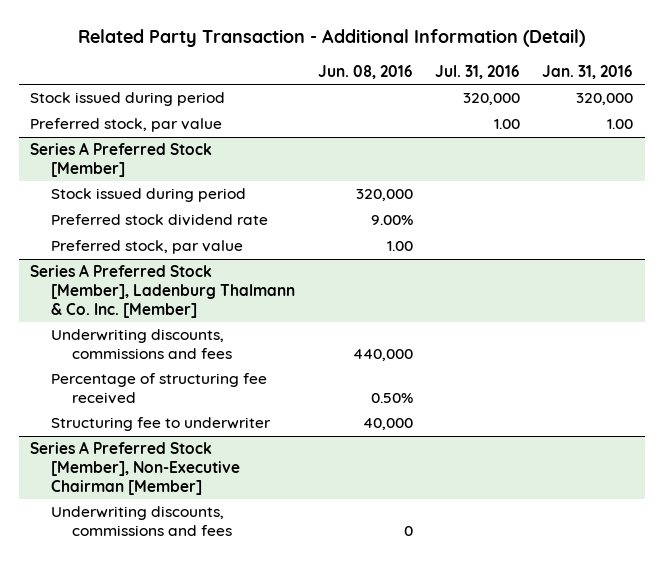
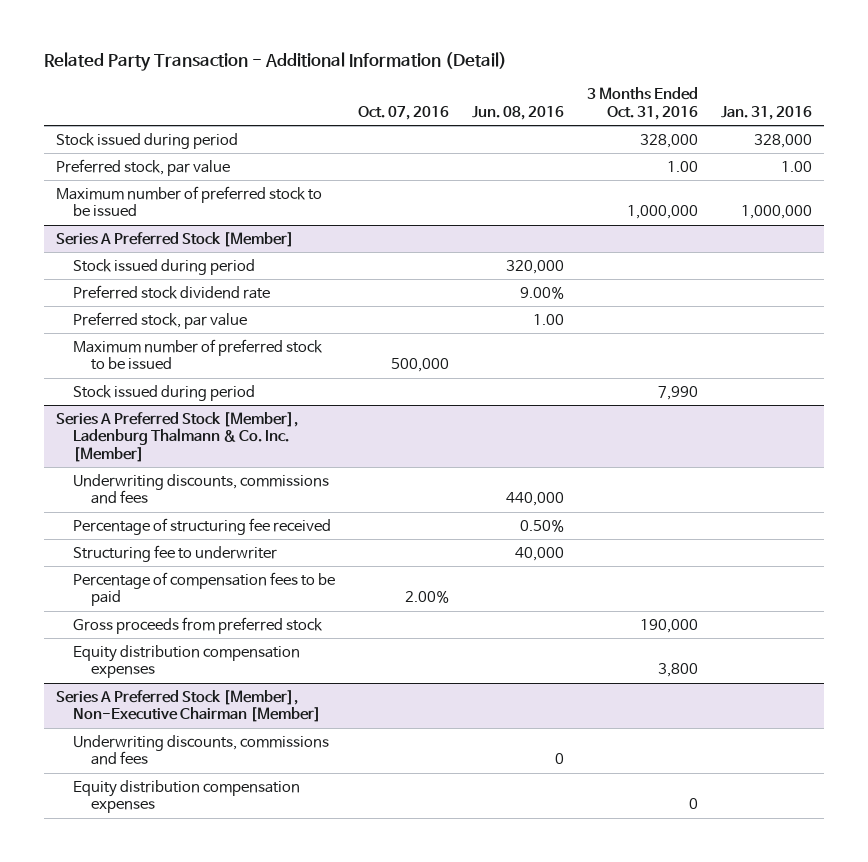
- | Jun. 08, 2016 | Jul. 31, 2016 | Jan. 31, 2016
+ | Oct. 07, 2016 | Jun. 08, 2016 | 3 Months Ended Oct. 31, 2016 | Jan. 31, 2016
- Stock issued during period | | 320,000 | 320,000
+ Stock issued during period | | | 328,000 | 328,000
+ Maximum number of preferred stock to be issued | | | 1,000,000 | 1,000,000
@ Series A Preferred Stock [Member]
+ Maximum number of preferred stock to be issued | 500,000 | | |
+ Stock issued during period | | | 7,990 |
@ Series A Preferred Stock [Member], Ladenburg Thalmann & Co. Inc. [Member]
+ Percentage of compensation fees to be paid | 2.00% | | |
+ Gross proceeds from preferred stock | | | 190,000 |
+ Equity distribution compensation expenses | | | 3,800 |
@ Series A Preferred Stock [Member], Non-Executive Chairman [Member]
+ Equity distribution compensation expenses | | | 0 |

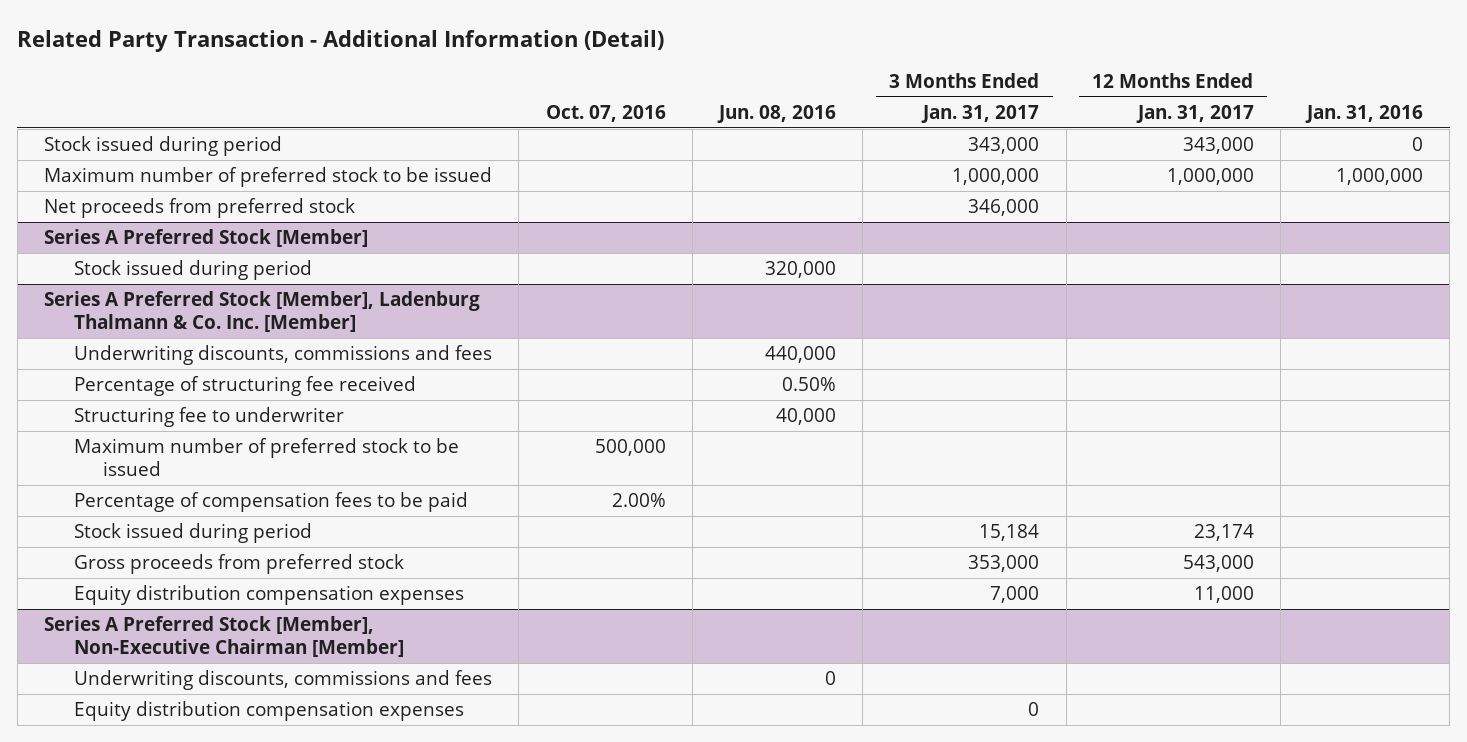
- | Oct. 07, 2016 | Jun. 08, 2016 | 3 Months Ended Oct. 31, 2016 | Jan. 31, 2016
+ | Oct. 07, 2016 | Jun. 08, 2016 | 3 Months Ended Jan. 31, 2017 | 12 Months Ended Jan. 31, 2017 | Jan. 31, 2016
- Stock issued during period | | | 328,000 | 328,000
- Preferred stock, par value | | | 1.00 | 1.00
+ Stock issued during period | | | 343,000 | 343,000 | 0
+ Net proceeds from preferred stock | | | 346,000 | |
@ Series A Preferred Stock [Member]
- Preferred stock dividend rate | | 9.00% | |
- Preferred stock, par value | | 1.00 | |
- Maximum number of preferred stock to be issued | 500,000 | | |
- Stock issued during period | | | 7,990 |
@ Series A Preferred Stock [Member], Ladenburg Thalmann & Co. Inc. [Member]
+ Maximum number of preferred stock to be issued | 500,000 | | | |
+ Stock issued during period | | | 15,184 | 23,174 |

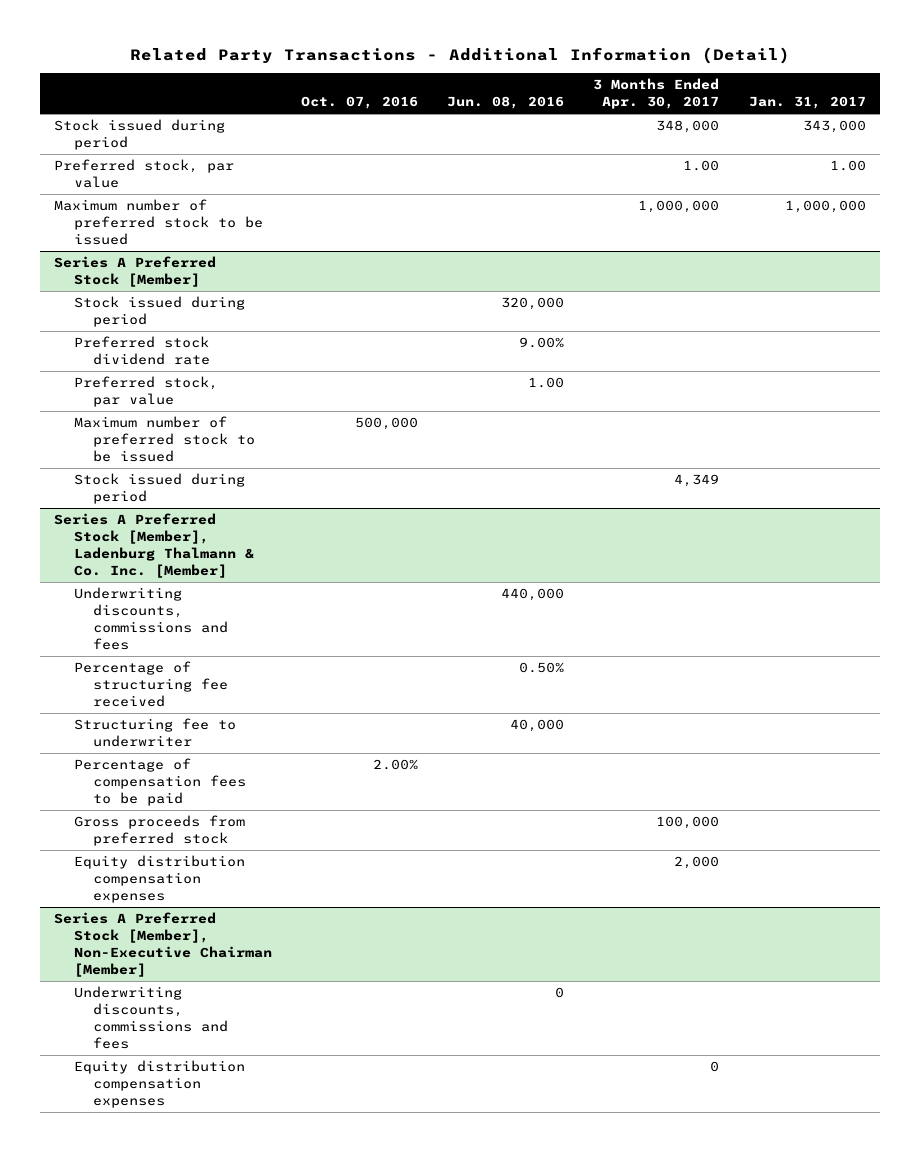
- Related Party Transaction - Additional Information (Detail)
+ Related Party Transactions - Additional Information (Detail)
- | Oct. 07, 2016 | Jun. 08, 2016 | 3 Months Ended Jan. 31, 2017 | 12 Months Ended Jan. 31, 2017 | Jan. 31, 2016
+ | Oct. 07, 2016 | Jun. 08, 2016 | 3 Months Ended Apr. 30, 2017 | Jan. 31, 2017
+ Preferred stock, par value | | | 1.00 | 1.00
- Net proceeds from preferred stock | | | 346,000 | |
@ Series A Preferred Stock [Member]
+ Preferred stock dividend rate | | 9.00% | |
+ Preferred stock, par value | | 1.00 | |
+ Maximum number of preferred stock to be issued | 500,000 | | |
+ Stock issued during period | | | 4,349 |
@ Series A Preferred Stock [Member], Ladenburg Thalmann & Co. Inc. [Member]
- Maximum number of preferred stock to be issued | 500,000 | | | |
- Stock issued during period | | | 15,184 | 23,174 |

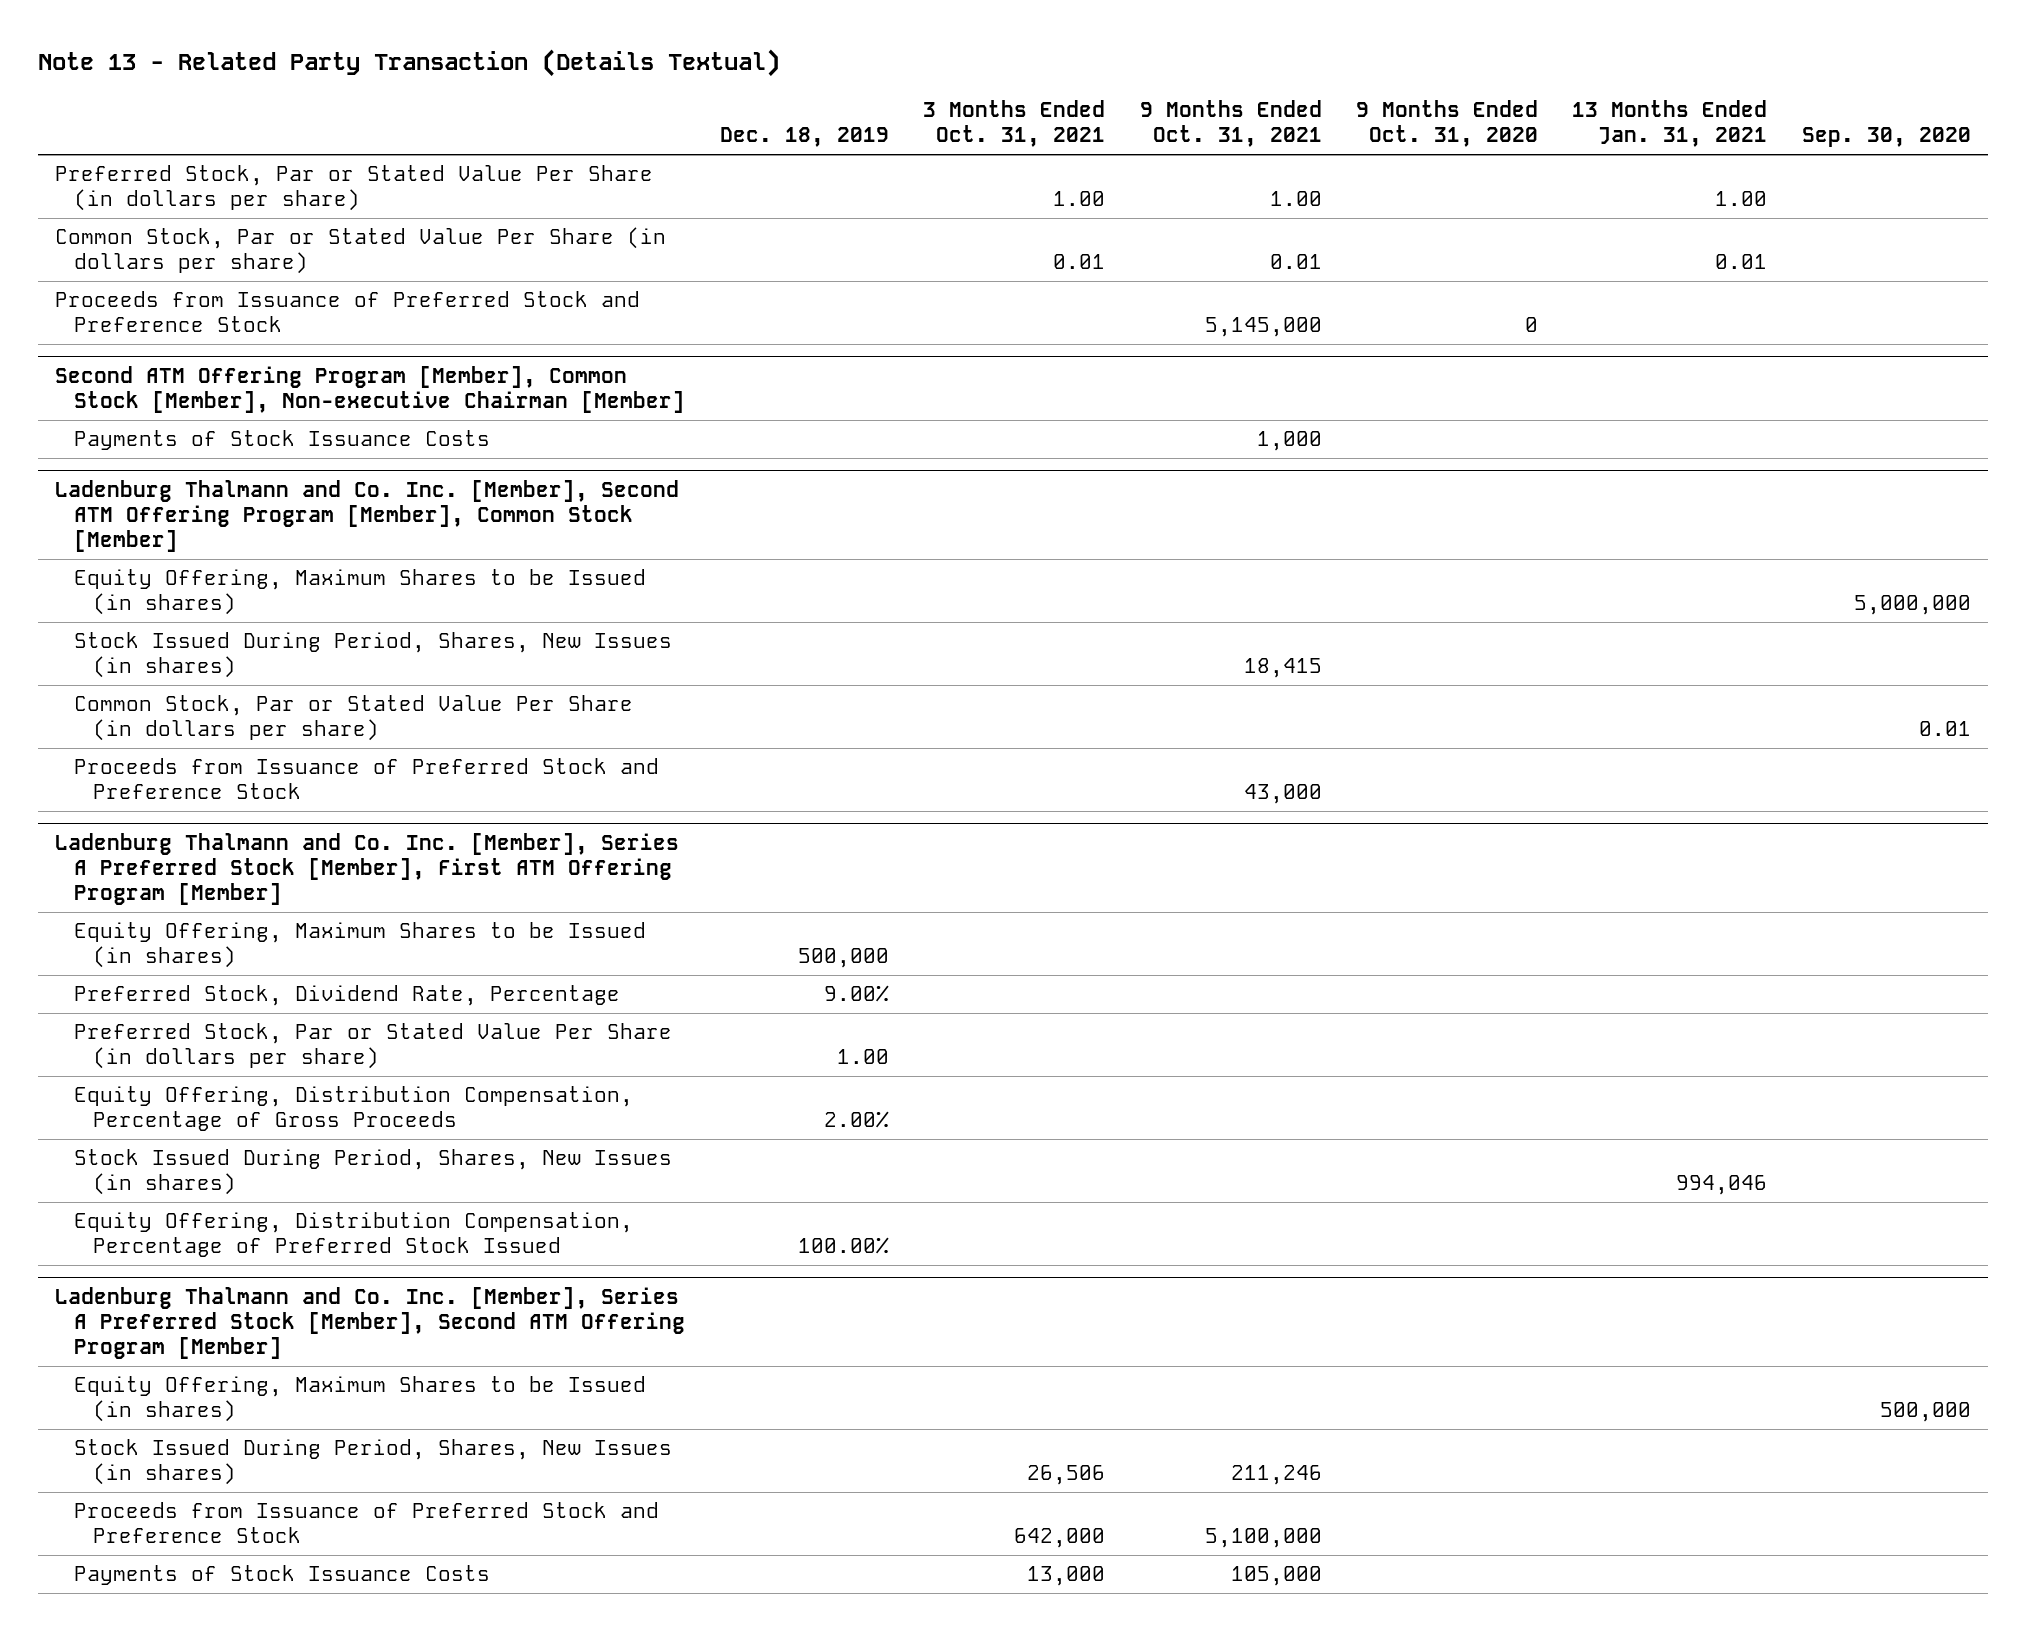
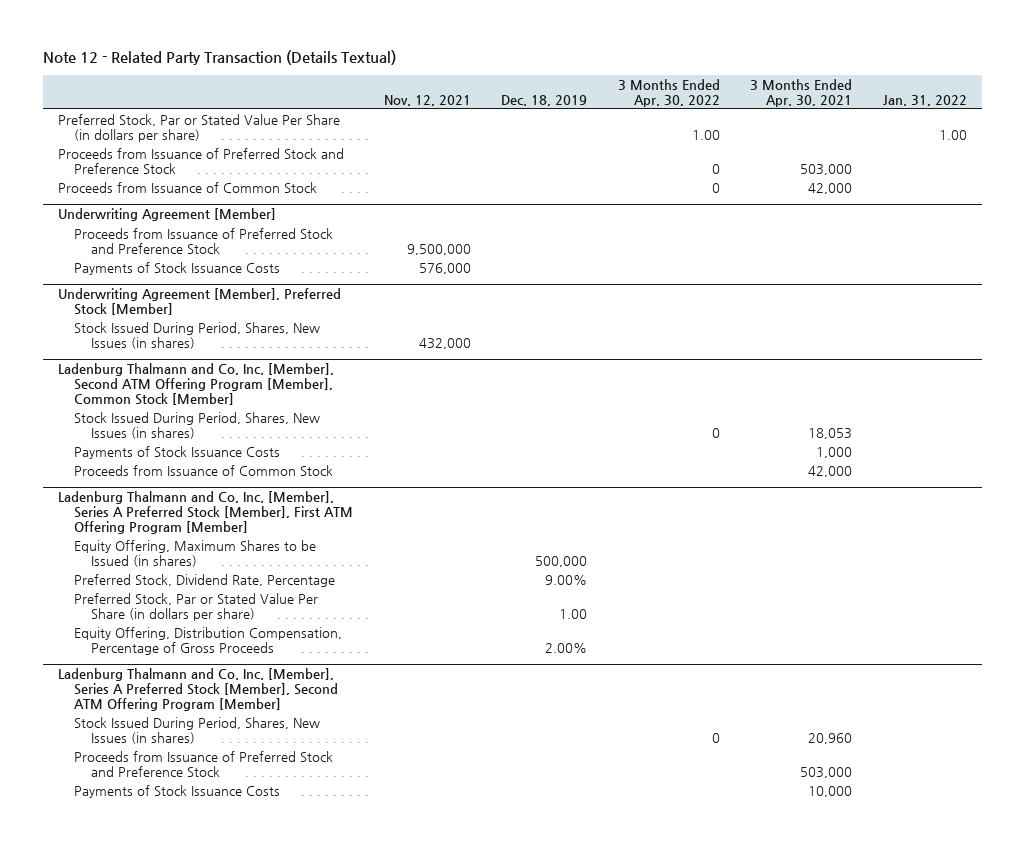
- Note 13 - Related Party Transaction (Details Textual)
+ Note 12 - Related Party Transaction (Details Textual)
- | Dec. 18, 2019 | 3 Months Ended Oct. 31, 2021 | 9 Months Ended Oct. 31, 2021 | 9 Months Ended Oct. 31, 2020 | 13 Months Ended Jan. 31, 2021 | Sep. 30, 2020
+ | Nov. 12, 2021 | Dec. 18, 2019 | 3 Months Ended Apr. 30, 2022 | 3 Months Ended Apr. 30, 2021 | Jan. 31, 2022
- Common Stock, Par or Stated Value Per Share (in dollars per share) | | 0.01 | 0.01 | | 0.01 |
- Second ATM Offering Program [Member], Common Stock [Member], Non-executive Chairman [Member]
- Payments of Stock Issuance Costs | | | 1,000 | | |
+ Proceeds from Issuance of Common Stock | | | 0 | 42,000 |
+ Underwriting Agreement [Member]
+ Proceeds from Issuance of Preferred Stock and Preference Stock | 9,500,000 | | | |
+ Payments of Stock Issuance Costs | 576,000 | | | |
+ Underwriting Agreement [Member], Preferred Stock [Member]
+ Stock Issued During Period, Shares, New Issues (in shares) | 432,000 | | | |
@ Ladenburg Thalmann and Co. Inc. [Member], Second ATM Offering Program [Member], Common Stock [Member]
- Equity Offering, Maximum Shares to be Issued (in shares) | | | | | | 5,000,000
- Common Stock, Par or Stated Value Per Share (in dollars per share) | | | | | | 0.01
- Proceeds from Issuance of Preferred Stock and Preference Stock | | | 43,000 | | |
+ Payments of Stock Issuance Costs | | | | 1,000 |
+ Proceeds from Issuance of Common Stock | | | | 42,000 |
@ Ladenburg Thalmann and Co. Inc. [Member], Series A Preferred Stock [Member], First ATM Offering Program [Member]
- Stock Issued During Period, Shares, New Issues (in shares) | | | | | 994,046 |
- Equity Offering, Distribution Compensation, Percentage of Preferred Stock Issued | 100.00% | | | | |
@ Ladenburg Thalmann and Co. Inc. [Member], Series A Preferred Stock [Member], Second ATM Offering Program [Member]
- Equity Offering, Maximum Shares to be Issued (in shares) | | | | | | 500,000

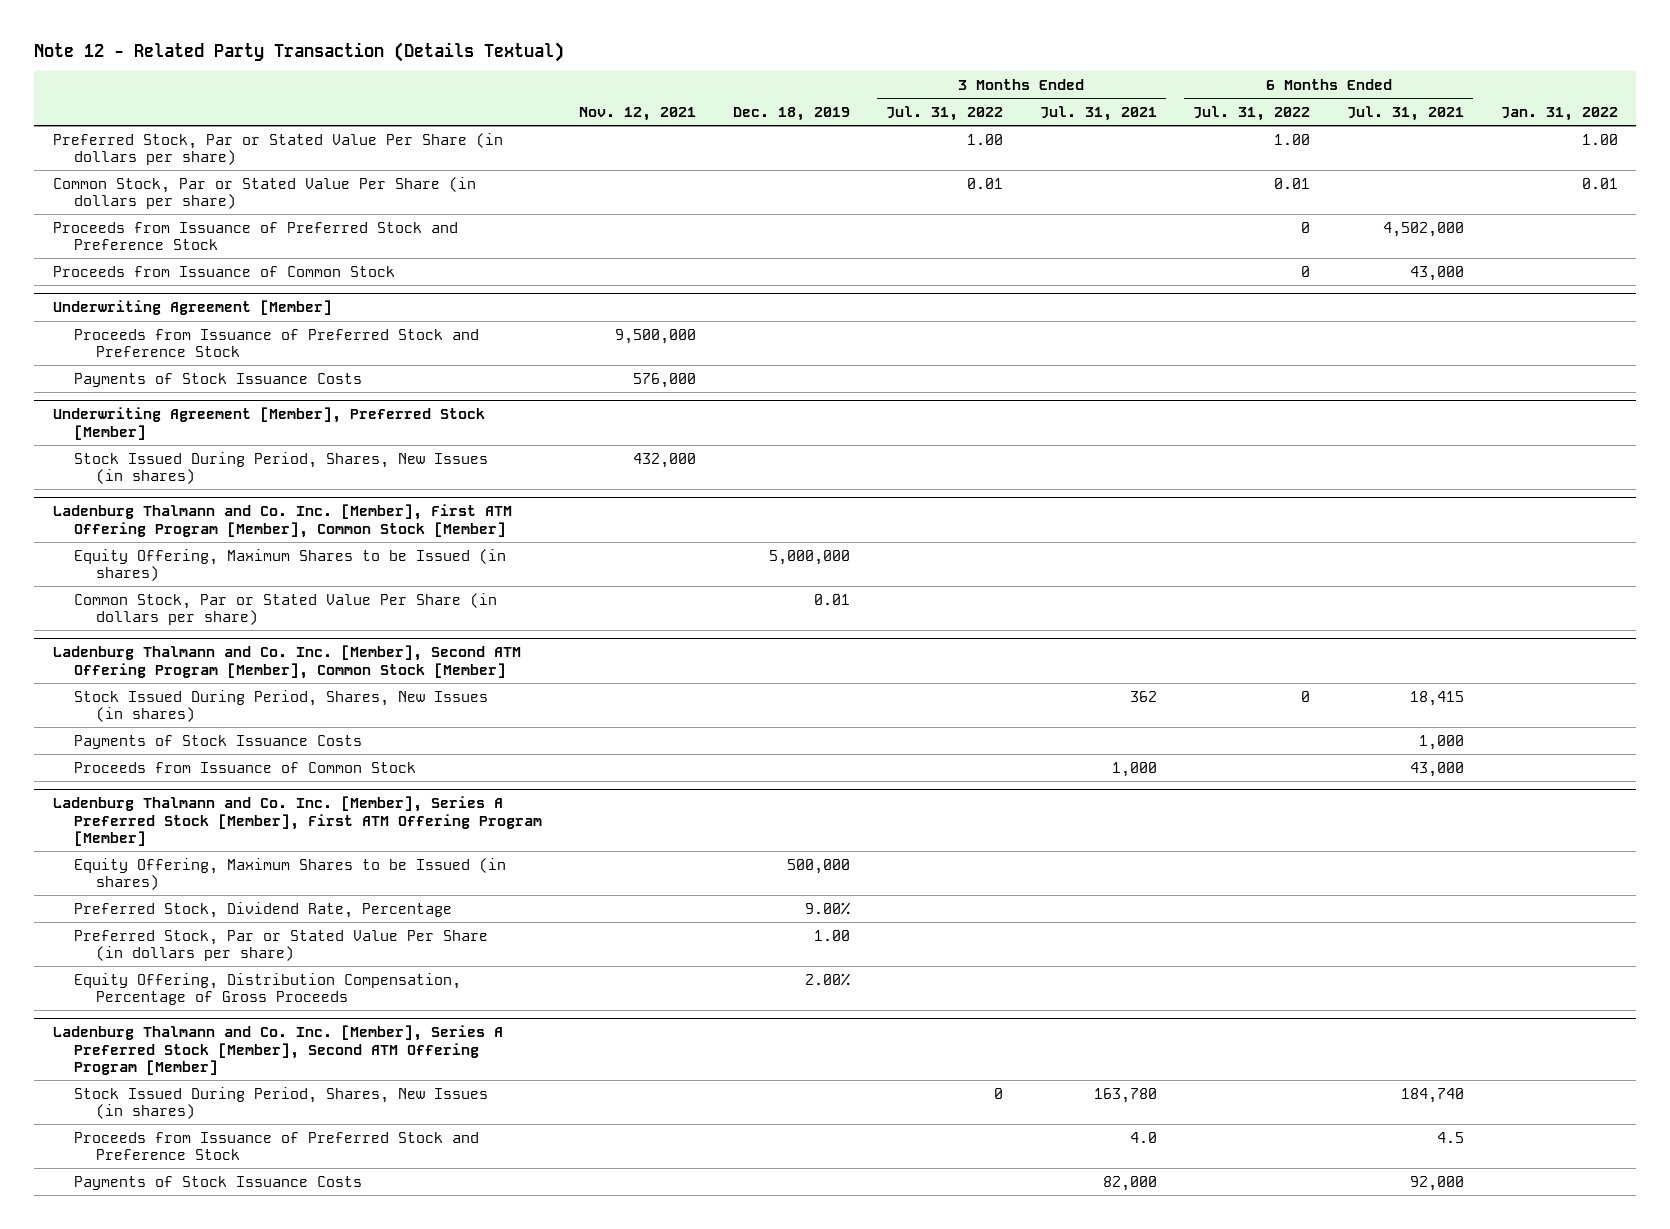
- | Nov. 12, 2021 | Dec. 18, 2019 | 3 Months Ended Apr. 30, 2022 | 3 Months Ended Apr. 30, 2021 | Jan. 31, 2022
+ | Nov. 12, 2021 | Dec. 18, 2019 | 3 Months Ended Jul. 31, 2022 | 3 Months Ended Jul. 31, 2021 | 6 Months Ended Jul. 31, 2022 | 6 Months Ended Jul. 31, 2021 | Jan. 31, 2022
+ Common Stock, Par or Stated Value Per Share (in dollars per share) | | | 0.01 | | 0.01 | | 0.01
+ Ladenburg Thalmann and Co. Inc. [Member], First ATM Offering Program [Member], Common Stock [Member]
+ Equity Offering, Maximum Shares to be Issued (in shares) | | 5,000,000 | | | | |
+ Common Stock, Par or Stated Value Per Share (in dollars per share) | | 0.01 | | | | |

